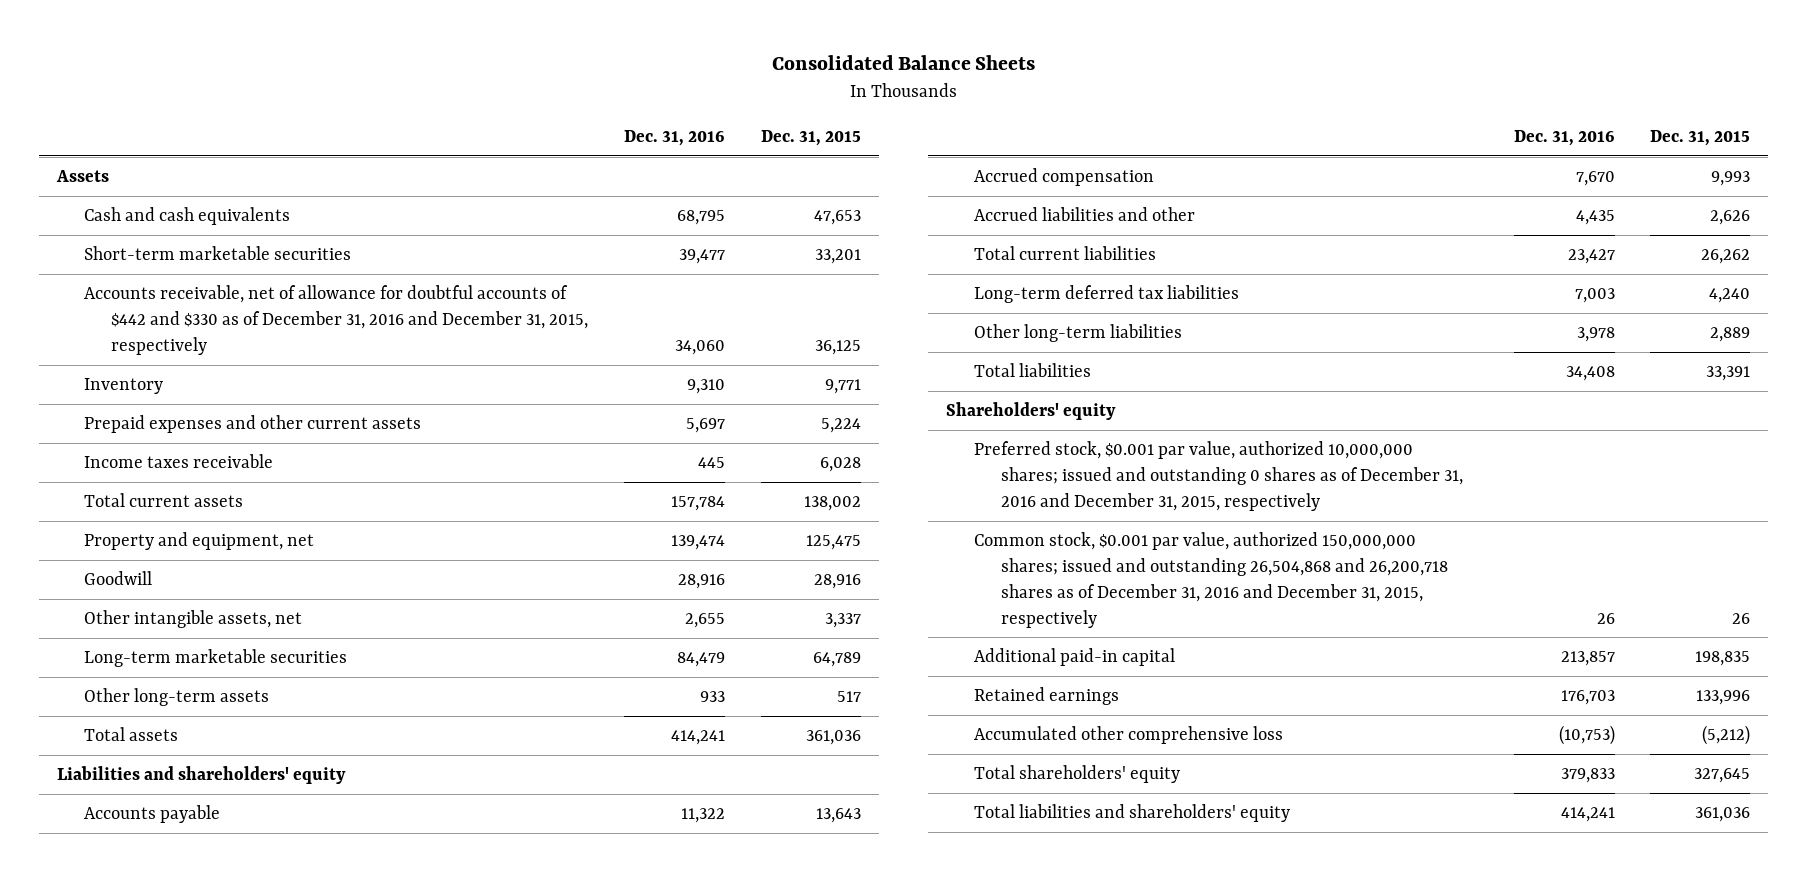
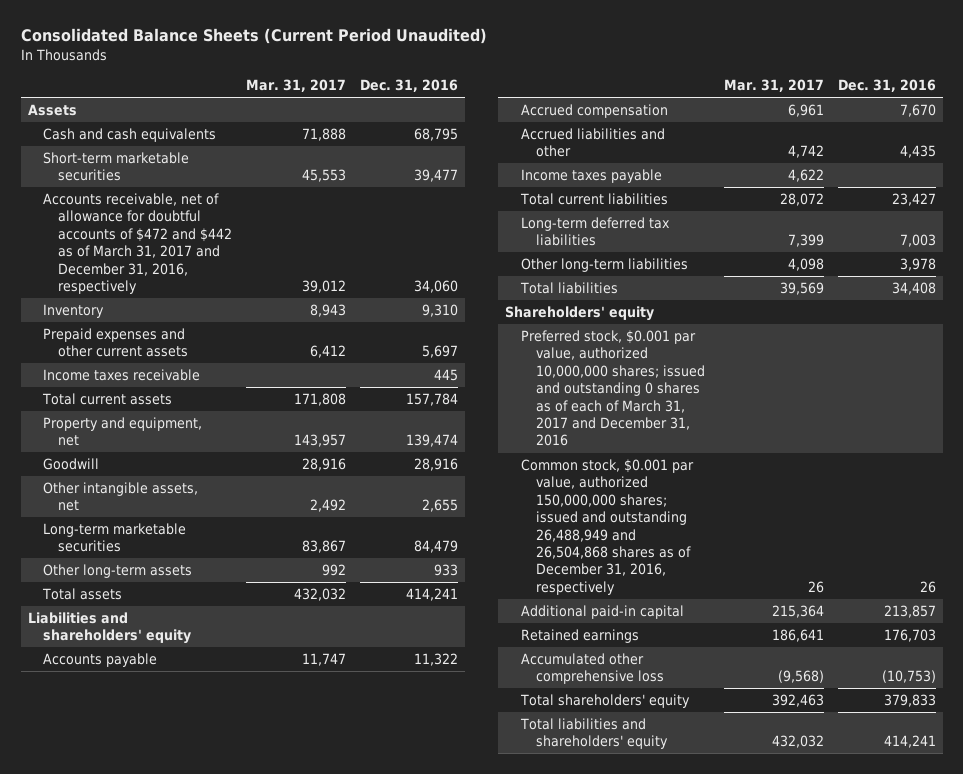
- Consolidated Balance Sheets
+ Consolidated Balance Sheets (Current Period Unaudited)
- | Dec. 31, 2016 | Dec. 31, 2015
+ | Mar. 31, 2017 | Dec. 31, 2016
- Accounts receivable, net of allowance for doubtful accounts of $442 and $330 as of December 31, 2016 and December 31, 2015, respectively | 34,060 | 36,125
+ Accounts receivable, net of allowance for doubtful accounts of $472 and $442 as of March 31, 2017 and December 31, 2016, respectively | 39,012 | 34,060
+ Income taxes payable | 4,622 |
- Preferred stock, $0.001 par value, authorized 10,000,000 shares; issued and outstanding 0 shares as of December 31, 2016 and December 31, 2015, respectively
- Common stock, $0.001 par value, authorized 150,000,000 shares; issued and outstanding 26,504,868 and 26,200,718 shares as of December 31, 2016 and December 31, 2015, respectively | 26 | 26
+ Preferred stock, $0.001 par value, authorized 10,000,000 shares; issued and outstanding 0 shares as of each of March 31, 2017 and December 31, 2016
+ Common stock, $0.001 par value, authorized 150,000,000 shares; issued and outstanding 26,488,949 and 26,504,868 shares as of December 31, 2016, respectively | 26 | 26

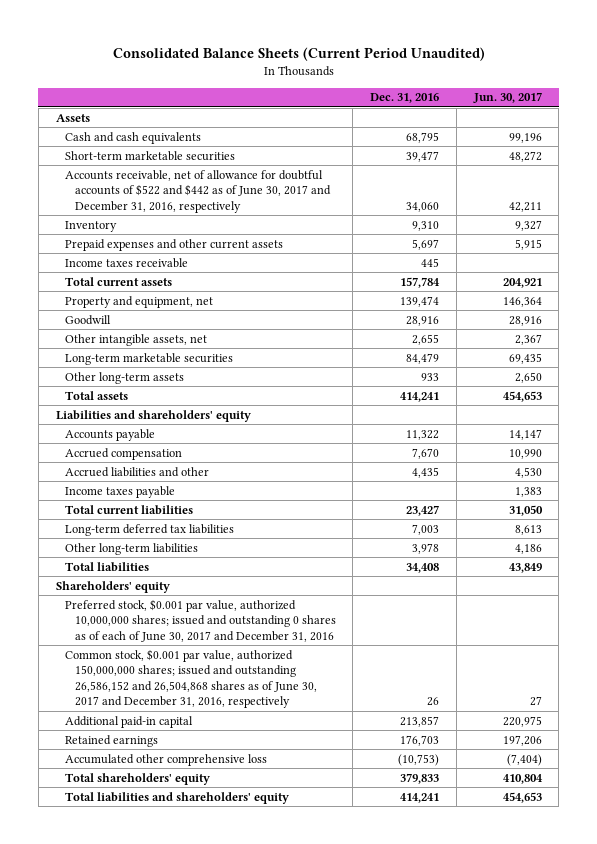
- | Mar. 31, 2017 | Dec. 31, 2016
+ | Dec. 31, 2016 | Jun. 30, 2017
- Accounts receivable, net of allowance for doubtful accounts of $472 and $442 as of March 31, 2017 and December 31, 2016, respectively | 39,012 | 34,060
+ Accounts receivable, net of allowance for doubtful accounts of $522 and $442 as of June 30, 2017 and December 31, 2016, respectively | 34,060 | 42,211
- Preferred stock, $0.001 par value, authorized 10,000,000 shares; issued and outstanding 0 shares as of each of March 31, 2017 and December 31, 2016
- Common stock, $0.001 par value, authorized 150,000,000 shares; issued and outstanding 26,488,949 and 26,504,868 shares as of December 31, 2016, respectively | 26 | 26
+ Preferred stock, $0.001 par value, authorized 10,000,000 shares; issued and outstanding 0 shares as of each of June 30, 2017 and December 31, 2016
+ Common stock, $0.001 par value, authorized 150,000,000 shares; issued and outstanding 26,586,152 and 26,504,868 shares as of June 30, 2017 and December 31, 2016, respectively | 26 | 27

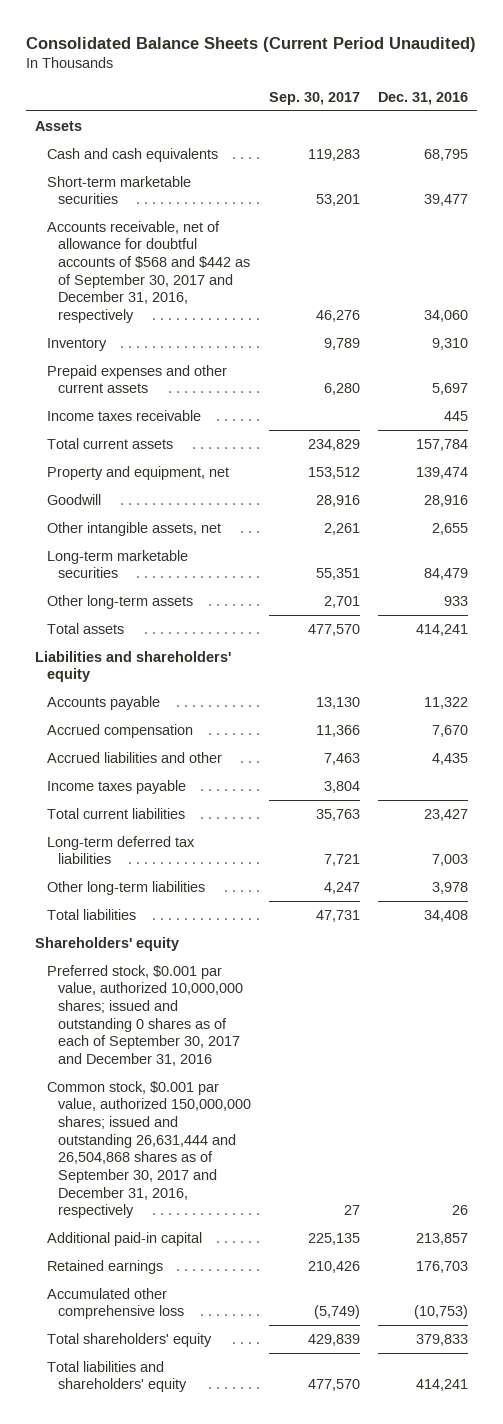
- | Dec. 31, 2016 | Jun. 30, 2017
+ | Sep. 30, 2017 | Dec. 31, 2016
- Accounts receivable, net of allowance for doubtful accounts of $522 and $442 as of June 30, 2017 and December 31, 2016, respectively | 34,060 | 42,211
+ Accounts receivable, net of allowance for doubtful accounts of $568 and $442 as of September 30, 2017 and December 31, 2016, respectively | 46,276 | 34,060
- Preferred stock, $0.001 par value, authorized 10,000,000 shares; issued and outstanding 0 shares as of each of June 30, 2017 and December 31, 2016
- Common stock, $0.001 par value, authorized 150,000,000 shares; issued and outstanding 26,586,152 and 26,504,868 shares as of June 30, 2017 and December 31, 2016, respectively | 26 | 27
+ Preferred stock, $0.001 par value, authorized 10,000,000 shares; issued and outstanding 0 shares as of each of September 30, 2017 and December 31, 2016
+ Common stock, $0.001 par value, authorized 150,000,000 shares; issued and outstanding 26,631,444 and 26,504,868 shares as of September 30, 2017 and December 31, 2016, respectively | 27 | 26

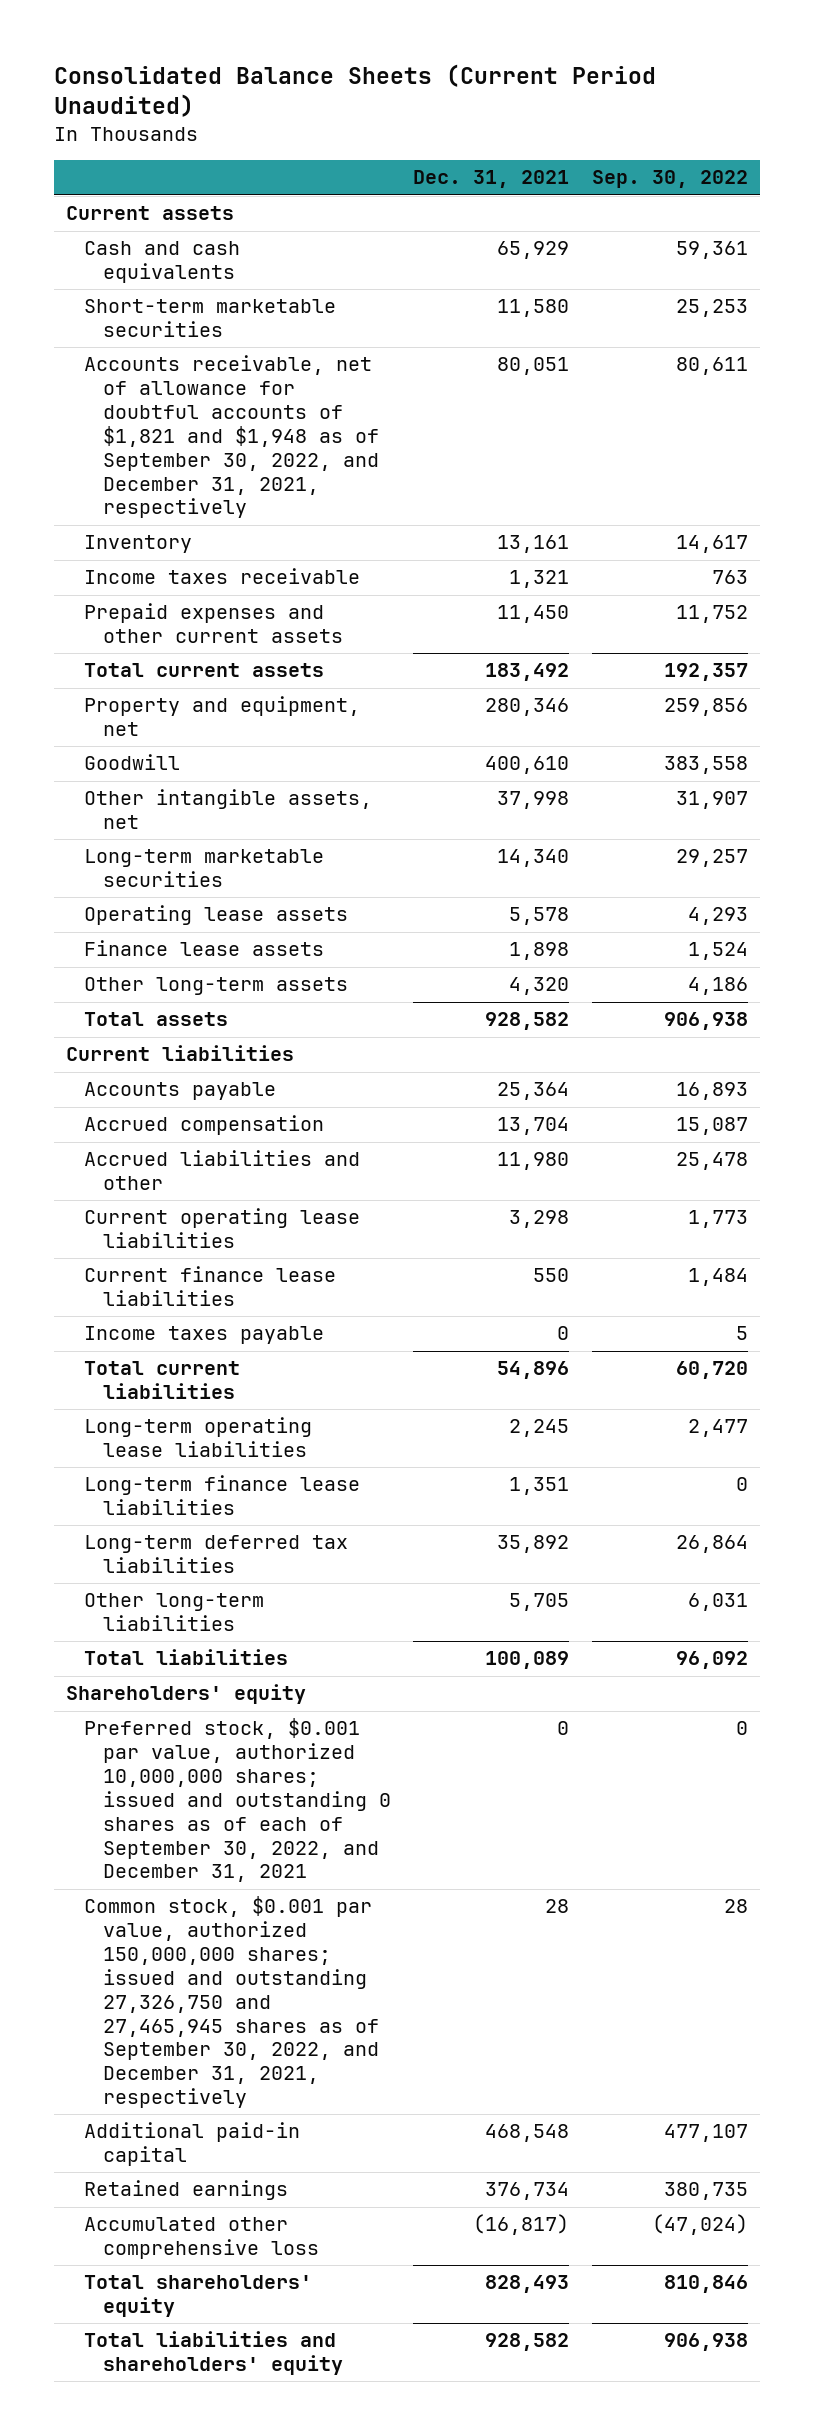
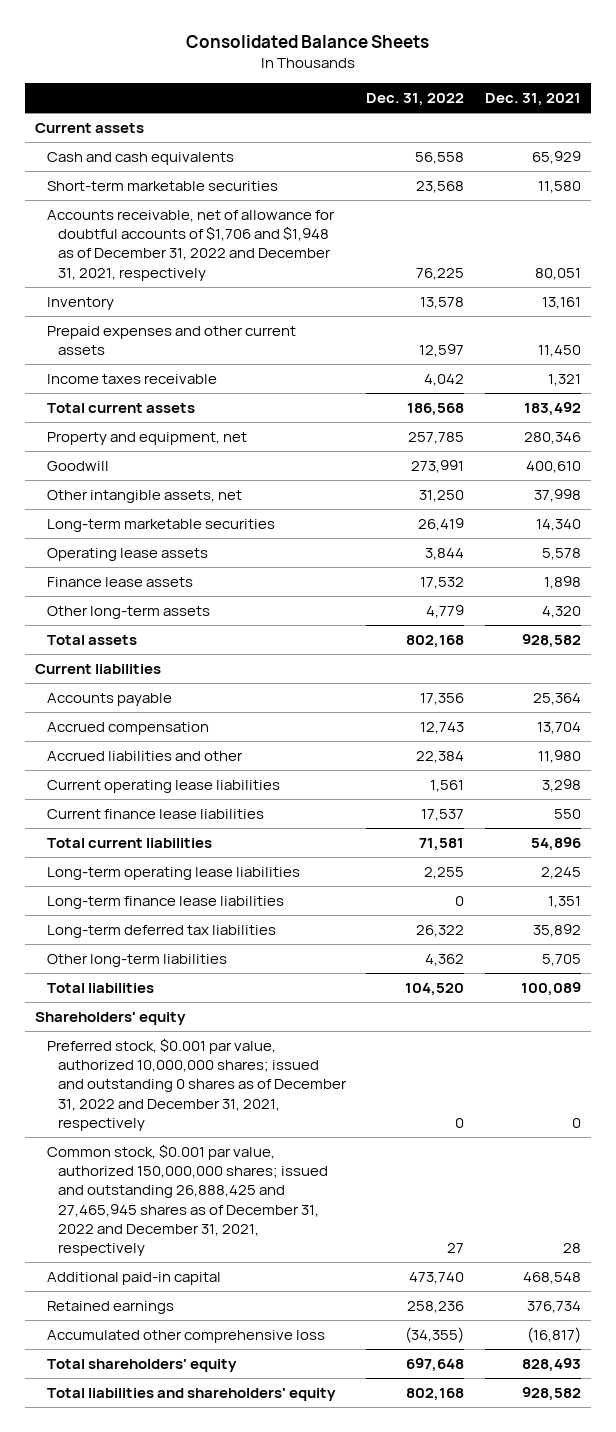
- Consolidated Balance Sheets (Current Period Unaudited)
+ Consolidated Balance Sheets
- | Dec. 31, 2021 | Sep. 30, 2022
+ | Dec. 31, 2022 | Dec. 31, 2021
- Accounts receivable, net of allowance for doubtful accounts of $1,821 and $1,948 as of September 30, 2022, and December 31, 2021, respectively | 80,051 | 80,611
+ Accounts receivable, net of allowance for doubtful accounts of $1,706 and $1,948 as of December 31, 2022 and December 31, 2021, respectively | 76,225 | 80,051
moved down: Income taxes receivable | 4,042 | 1,321
- Income taxes payable | 0 | 5
- Preferred stock, $0.001 par value, authorized 10,000,000 shares; issued and outstanding 0 shares as of each of September 30, 2022, and December 31, 2021 | 0 | 0
- Common stock, $0.001 par value, authorized 150,000,000 shares; issued and outstanding 27,326,750 and 27,465,945 shares as of September 30, 2022, and December 31, 2021, respectively | 28 | 28
+ Preferred stock, $0.001 par value, authorized 10,000,000 shares; issued and outstanding 0 shares as of December 31, 2022 and December 31, 2021, respectively | 0 | 0
+ Common stock, $0.001 par value, authorized 150,000,000 shares; issued and outstanding 26,888,425 and 27,465,945 shares as of December 31, 2022 and December 31, 2021, respectively | 27 | 28

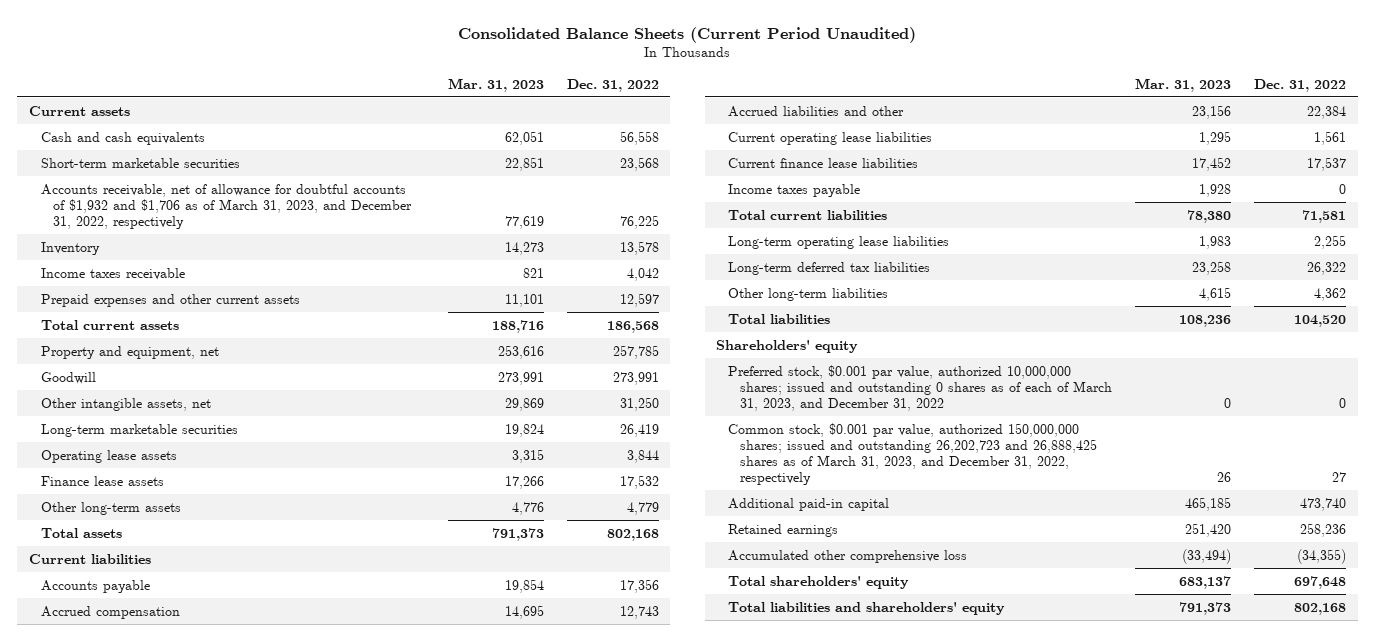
- Consolidated Balance Sheets
+ Consolidated Balance Sheets (Current Period Unaudited)
- | Dec. 31, 2022 | Dec. 31, 2021
+ | Mar. 31, 2023 | Dec. 31, 2022
- Accounts receivable, net of allowance for doubtful accounts of $1,706 and $1,948 as of December 31, 2022 and December 31, 2021, respectively | 76,225 | 80,051
+ Accounts receivable, net of allowance for doubtful accounts of $1,932 and $1,706 as of March 31, 2023, and December 31, 2022, respectively | 77,619 | 76,225
moved down: Prepaid expenses and other current assets | 11,101 | 12,597
+ Income taxes payable | 1,928 | 0
- Long-term finance lease liabilities | 0 | 1,351
- Preferred stock, $0.001 par value, authorized 10,000,000 shares; issued and outstanding 0 shares as of December 31, 2022 and December 31, 2021, respectively | 0 | 0
- Common stock, $0.001 par value, authorized 150,000,000 shares; issued and outstanding 26,888,425 and 27,465,945 shares as of December 31, 2022 and December 31, 2021, respectively | 27 | 28
+ Preferred stock, $0.001 par value, authorized 10,000,000 shares; issued and outstanding 0 shares as of each of March 31, 2023, and December 31, 2022 | 0 | 0
+ Common stock, $0.001 par value, authorized 150,000,000 shares; issued and outstanding 26,202,723 and 26,888,425 shares as of March 31, 2023, and December 31, 2022, respectively | 26 | 27

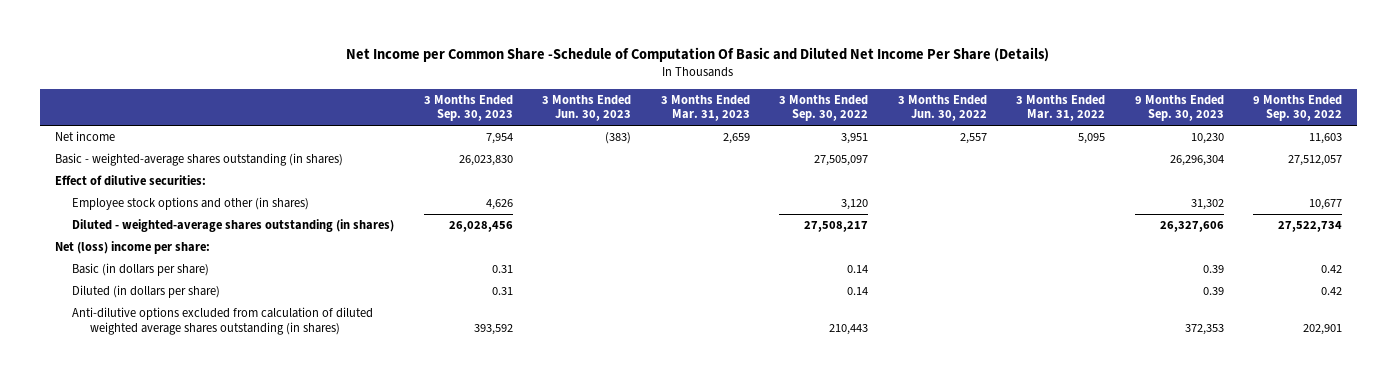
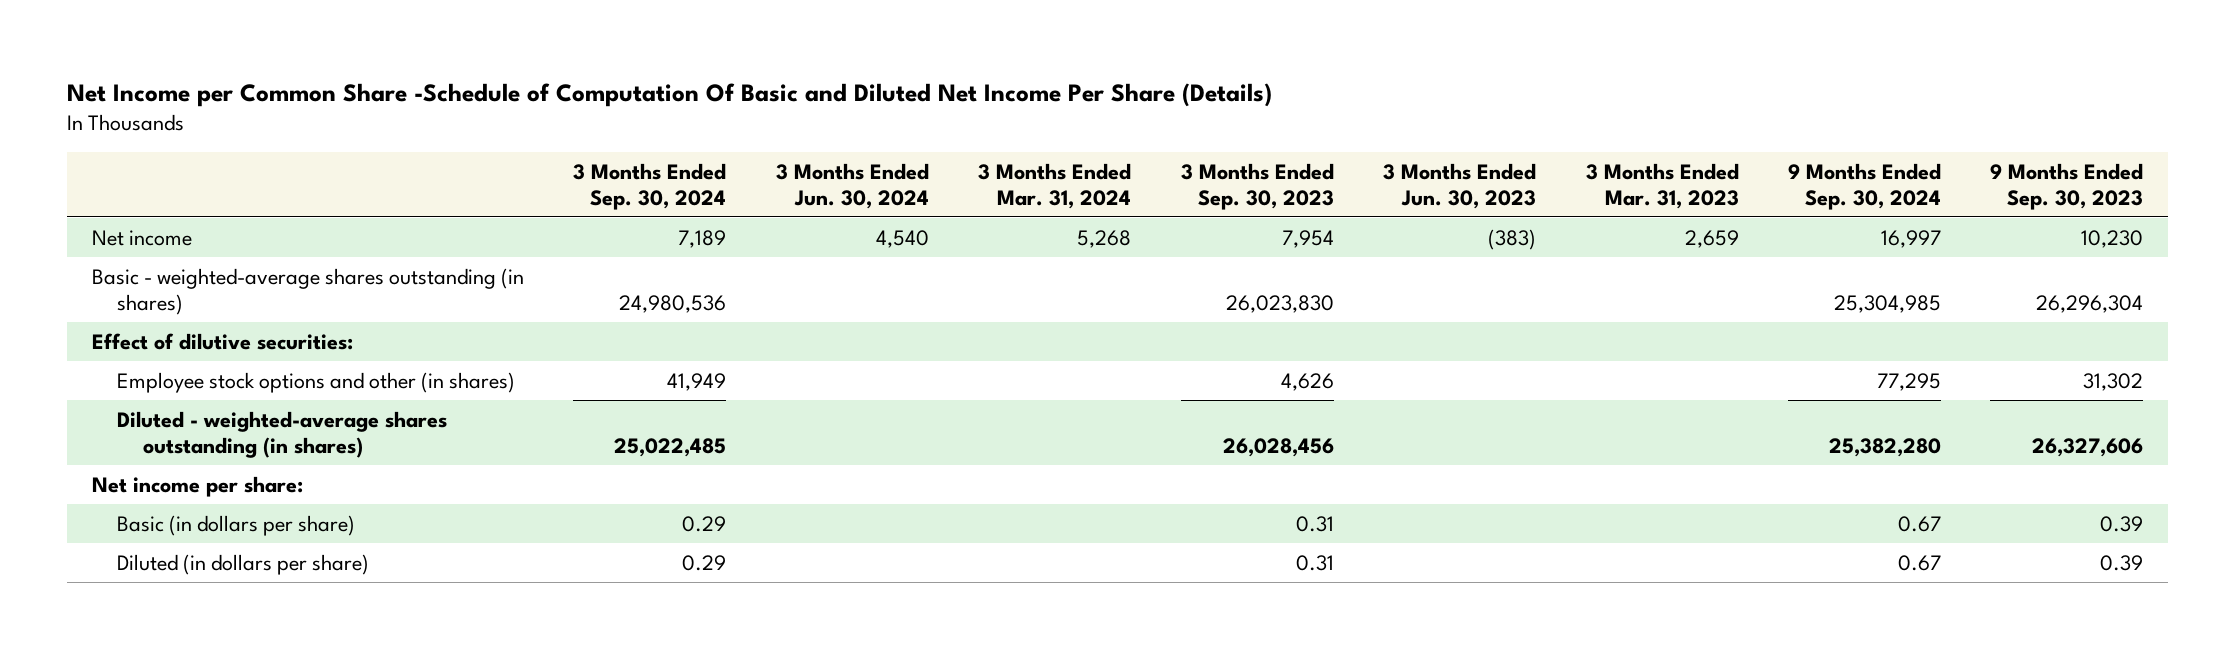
- | 3 Months Ended Sep. 30, 2023 | 3 Months Ended Jun. 30, 2023 | 3 Months Ended Mar. 31, 2023 | 3 Months Ended Sep. 30, 2022 | 3 Months Ended Jun. 30, 2022 | 3 Months Ended Mar. 31, 2022 | 9 Months Ended Sep. 30, 2023 | 9 Months Ended Sep. 30, 2022
+ | 3 Months Ended Sep. 30, 2024 | 3 Months Ended Jun. 30, 2024 | 3 Months Ended Mar. 31, 2024 | 3 Months Ended Sep. 30, 2023 | 3 Months Ended Jun. 30, 2023 | 3 Months Ended Mar. 31, 2023 | 9 Months Ended Sep. 30, 2024 | 9 Months Ended Sep. 30, 2023
- Net (loss) income per share:
+ Net income per share:
- Anti-dilutive options excluded from calculation of diluted weighted average shares outstanding (in shares) | 393,592 | | | 210,443 | | | 372,353 | 202,901

